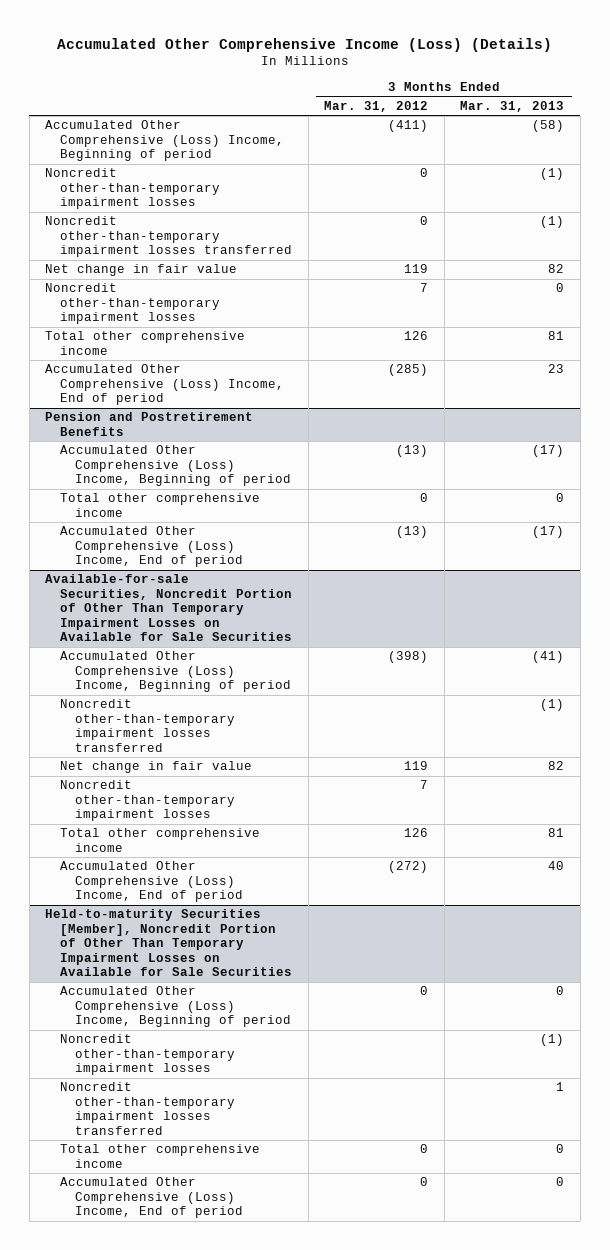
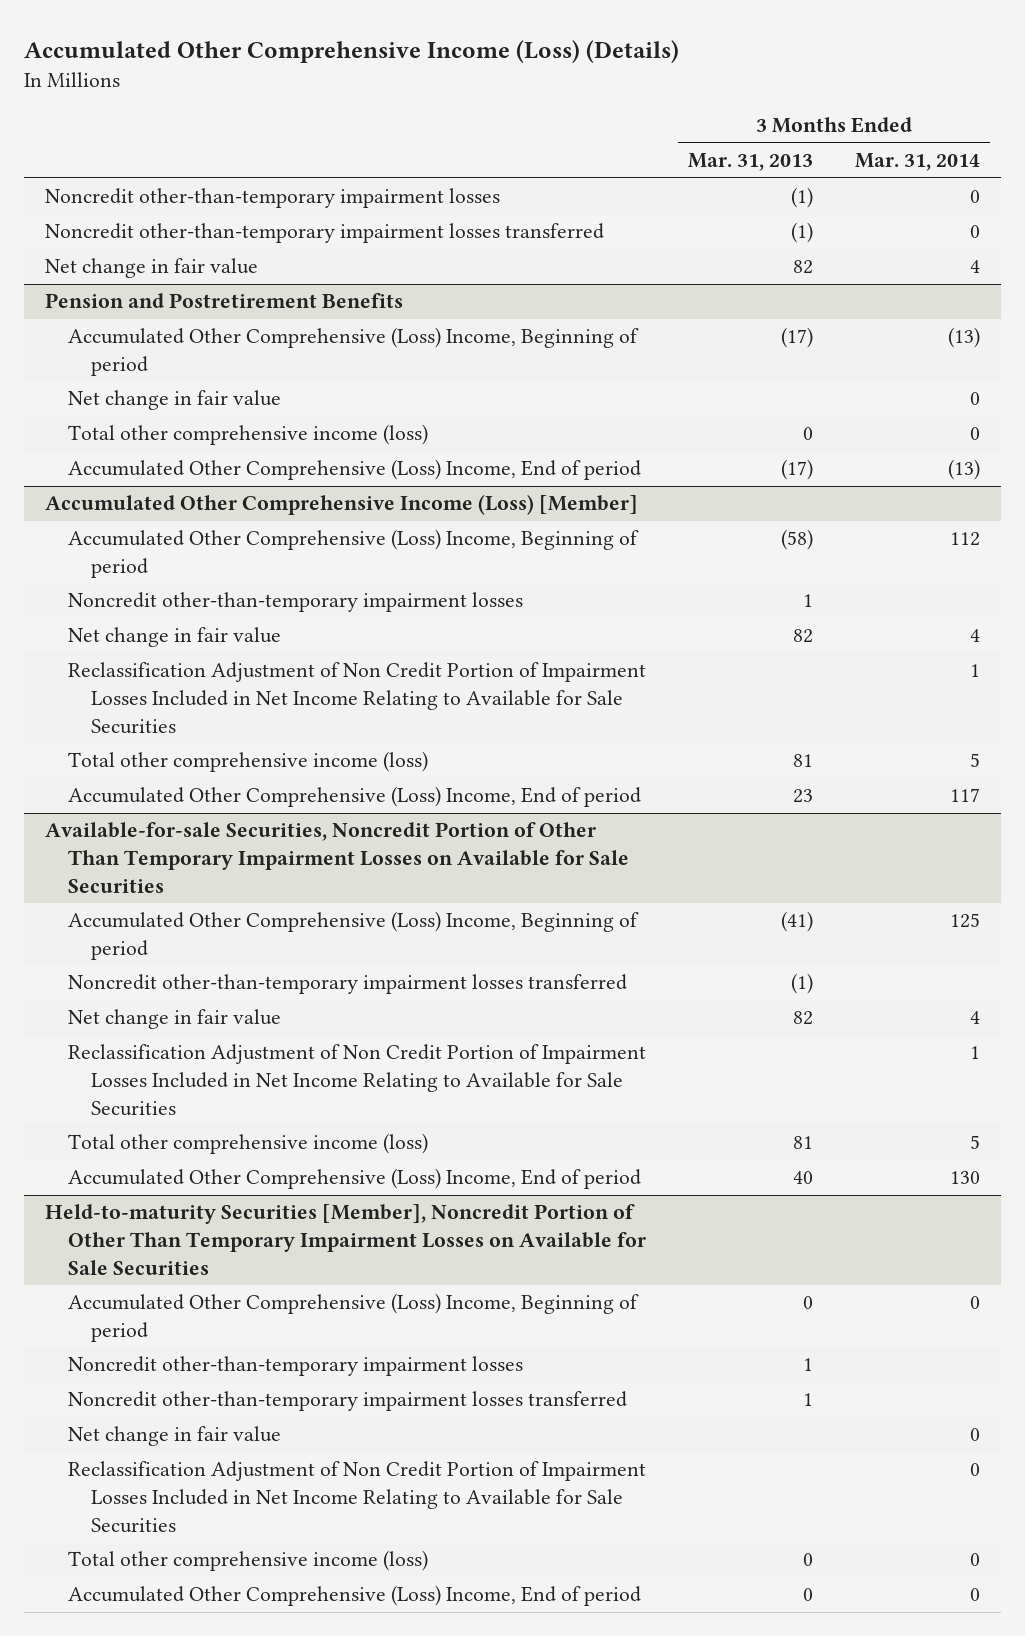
- | 3 Months Ended Mar. 31, 2012 | 3 Months Ended Mar. 31, 2013
+ | 3 Months Ended Mar. 31, 2013 | 3 Months Ended Mar. 31, 2014
- Accumulated Other Comprehensive (Loss) Income, Beginning of period | (411) | (58)
- Noncredit other-than-temporary impairment losses | 7 | 0
- Total other comprehensive income | 126 | 81
- Accumulated Other Comprehensive (Loss) Income, End of period | (285) | 23
@ Pension and Postretirement Benefits
- Total other comprehensive income | 0 | 0
+ Net change in fair value | | 0
+ Total other comprehensive income (loss) | 0 | 0
+ Accumulated Other Comprehensive Income (Loss) [Member]
+ Accumulated Other Comprehensive (Loss) Income, Beginning of period | (58) | 112
+ Noncredit other-than-temporary impairment losses | 1 |
+ Net change in fair value | 82 | 4
+ Reclassification Adjustment of Non Credit Portion of Impairment Losses Included in Net Income Relating to Available for Sale Securities | | 1
+ Total other comprehensive income (loss) | 81 | 5
+ Accumulated Other Comprehensive (Loss) Income, End of period | 23 | 117
@ Available-for-sale Securities, Noncredit Portion of Other Than Temporary Impairment Losses on Available for Sale Securities
- Noncredit other-than-temporary impairment losses | 7 |
- Total other comprehensive income | 126 | 81
+ Reclassification Adjustment of Non Credit Portion of Impairment Losses Included in Net Income Relating to Available for Sale Securities | | 1
+ Total other comprehensive income (loss) | 81 | 5
@ Held-to-maturity Securities [Member], Noncredit Portion of Other Than Temporary Impairment Losses on Available for Sale Securities
- Noncredit other-than-temporary impairment losses | | (1)
+ Noncredit other-than-temporary impairment losses | 1 |
- Total other comprehensive income | 0 | 0
+ Net change in fair value | | 0
+ Reclassification Adjustment of Non Credit Portion of Impairment Losses Included in Net Income Relating to Available for Sale Securities | | 0
+ Total other comprehensive income (loss) | 0 | 0

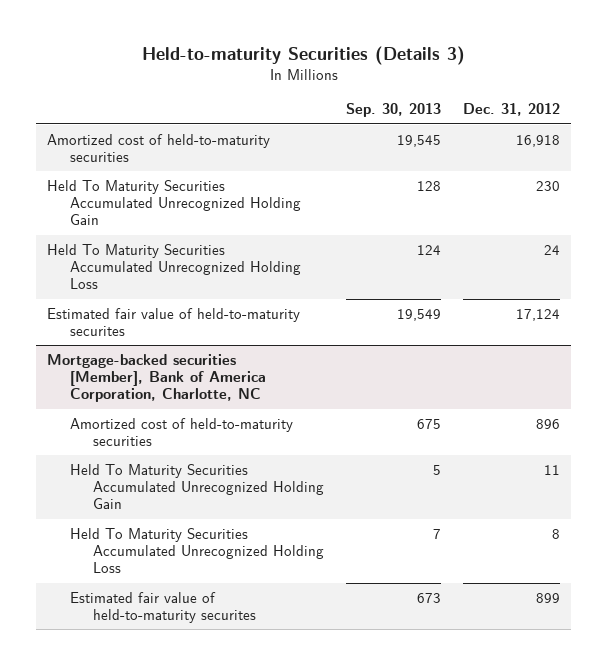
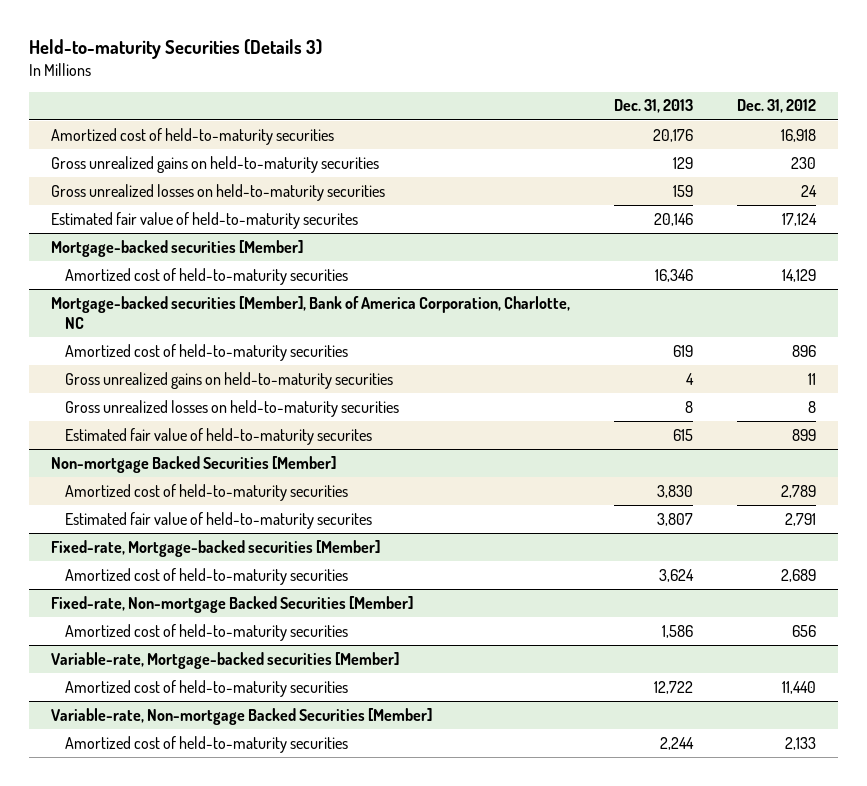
- | Sep. 30, 2013 | Dec. 31, 2012
+ | Dec. 31, 2013 | Dec. 31, 2012
- Held To Maturity Securities Accumulated Unrecognized Holding Gain | 128 | 230
- Held To Maturity Securities Accumulated Unrecognized Holding Loss | 124 | 24
+ Gross unrealized gains on held-to-maturity securities | 129 | 230
+ Gross unrealized losses on held-to-maturity securities | 159 | 24
+ Mortgage-backed securities [Member]
+ Amortized cost of held-to-maturity securities | 16,346 | 14,129
@ Mortgage-backed securities [Member], Bank of America Corporation, Charlotte, NC
- Held To Maturity Securities Accumulated Unrecognized Holding Gain | 5 | 11
- Held To Maturity Securities Accumulated Unrecognized Holding Loss | 7 | 8
+ Gross unrealized gains on held-to-maturity securities | 4 | 11
+ Gross unrealized losses on held-to-maturity securities | 8 | 8
+ Non-mortgage Backed Securities [Member]
+ Amortized cost of held-to-maturity securities | 3,830 | 2,789
+ Estimated fair value of held-to-maturity securites | 3,807 | 2,791
+ Fixed-rate, Mortgage-backed securities [Member]
+ Amortized cost of held-to-maturity securities | 3,624 | 2,689
+ Fixed-rate, Non-mortgage Backed Securities [Member]
+ Amortized cost of held-to-maturity securities | 1,586 | 656
+ Variable-rate, Mortgage-backed securities [Member]
+ Amortized cost of held-to-maturity securities | 12,722 | 11,440
+ Variable-rate, Non-mortgage Backed Securities [Member]
+ Amortized cost of held-to-maturity securities | 2,244 | 2,133

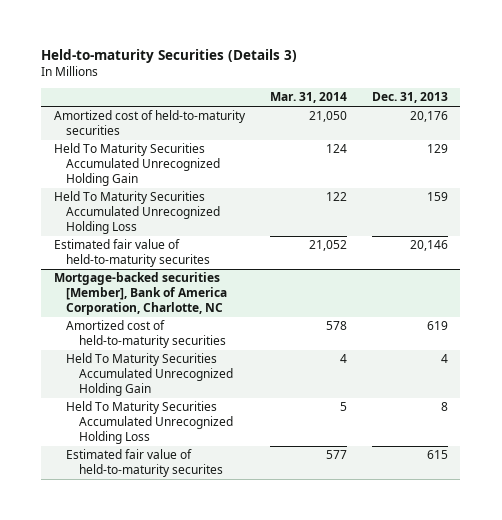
- | Dec. 31, 2013 | Dec. 31, 2012
+ | Mar. 31, 2014 | Dec. 31, 2013
- Gross unrealized gains on held-to-maturity securities | 129 | 230
- Gross unrealized losses on held-to-maturity securities | 159 | 24
+ Held To Maturity Securities Accumulated Unrecognized Holding Gain | 124 | 129
+ Held To Maturity Securities Accumulated Unrecognized Holding Loss | 122 | 159
- Mortgage-backed securities [Member]
- Amortized cost of held-to-maturity securities | 16,346 | 14,129
@ Mortgage-backed securities [Member], Bank of America Corporation, Charlotte, NC
- Gross unrealized gains on held-to-maturity securities | 4 | 11
- Gross unrealized losses on held-to-maturity securities | 8 | 8
+ Held To Maturity Securities Accumulated Unrecognized Holding Gain | 4 | 4
+ Held To Maturity Securities Accumulated Unrecognized Holding Loss | 5 | 8
- Non-mortgage Backed Securities [Member]
- Amortized cost of held-to-maturity securities | 3,830 | 2,789
- Estimated fair value of held-to-maturity securites | 3,807 | 2,791
- Fixed-rate, Mortgage-backed securities [Member]
- Amortized cost of held-to-maturity securities | 3,624 | 2,689
- Fixed-rate, Non-mortgage Backed Securities [Member]
- Amortized cost of held-to-maturity securities | 1,586 | 656
- Variable-rate, Mortgage-backed securities [Member]
- Amortized cost of held-to-maturity securities | 12,722 | 11,440
- Variable-rate, Non-mortgage Backed Securities [Member]
- Amortized cost of held-to-maturity securities | 2,244 | 2,133

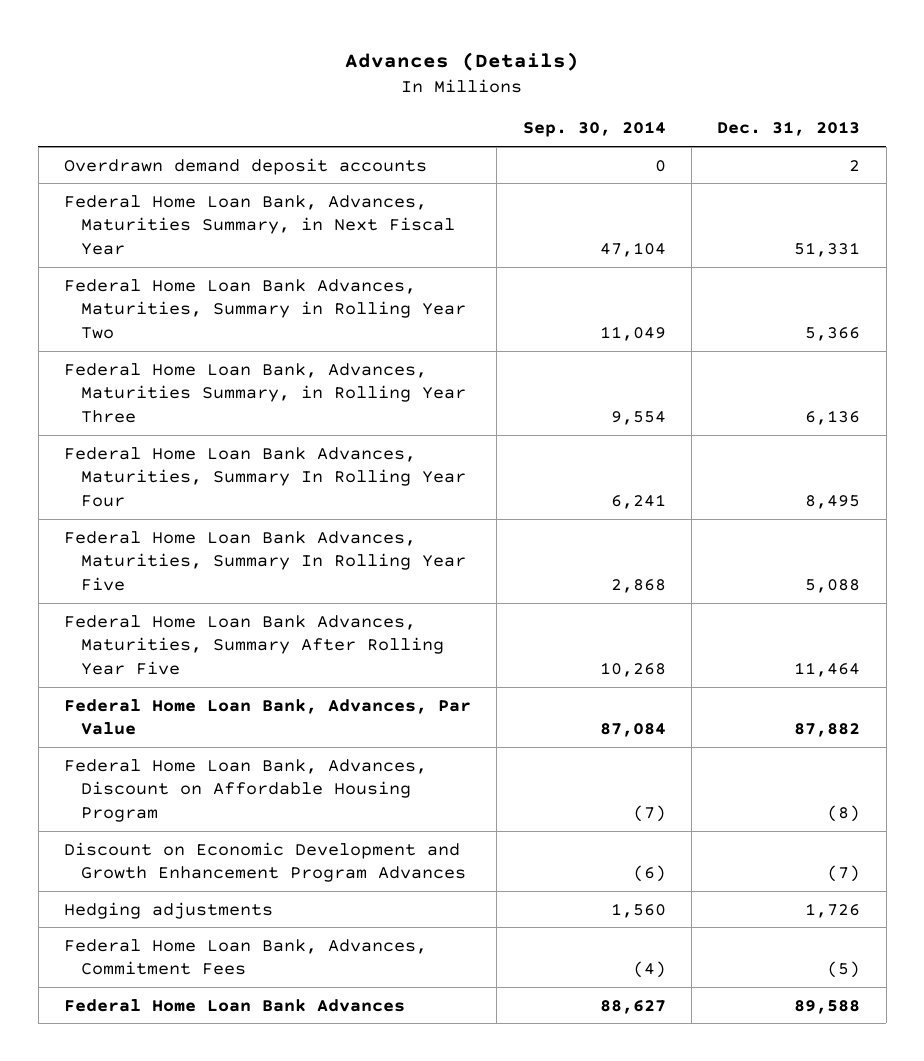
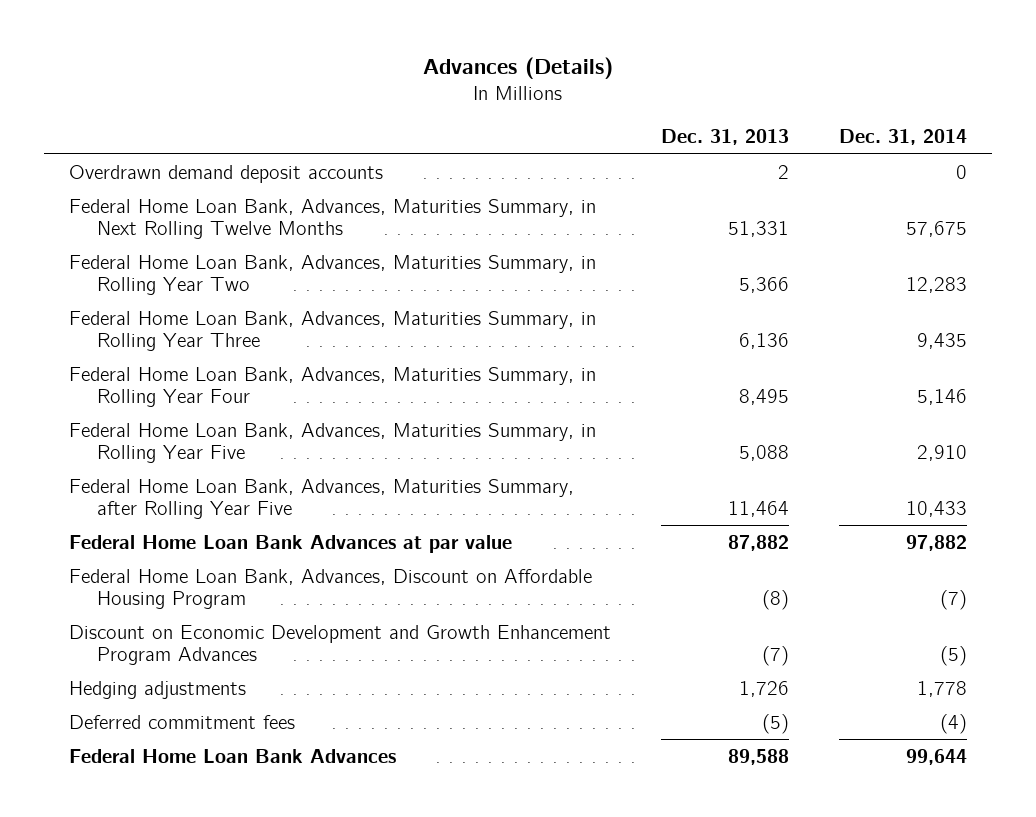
- | Sep. 30, 2014 | Dec. 31, 2013
+ | Dec. 31, 2013 | Dec. 31, 2014
- Federal Home Loan Bank, Advances, Maturities Summary, in Next Fiscal Year | 47,104 | 51,331
- Federal Home Loan Bank Advances, Maturities, Summary in Rolling Year Two | 11,049 | 5,366
+ Federal Home Loan Bank, Advances, Maturities Summary, in Next Rolling Twelve Months | 51,331 | 57,675
+ Federal Home Loan Bank, Advances, Maturities Summary, in Rolling Year Two | 5,366 | 12,283
- Federal Home Loan Bank Advances, Maturities, Summary In Rolling Year Four | 6,241 | 8,495
- Federal Home Loan Bank Advances, Maturities, Summary In Rolling Year Five | 2,868 | 5,088
- Federal Home Loan Bank Advances, Maturities, Summary After Rolling Year Five | 10,268 | 11,464
- Federal Home Loan Bank, Advances, Par Value | 87,084 | 87,882
+ Federal Home Loan Bank, Advances, Maturities Summary, in Rolling Year Four | 8,495 | 5,146
+ Federal Home Loan Bank, Advances, Maturities Summary, in Rolling Year Five | 5,088 | 2,910
+ Federal Home Loan Bank, Advances, Maturities Summary, after Rolling Year Five | 11,464 | 10,433
+ Federal Home Loan Bank Advances at par value | 87,882 | 97,882
- Federal Home Loan Bank, Advances, Commitment Fees | (4) | (5)
+ Deferred commitment fees | (5) | (4)

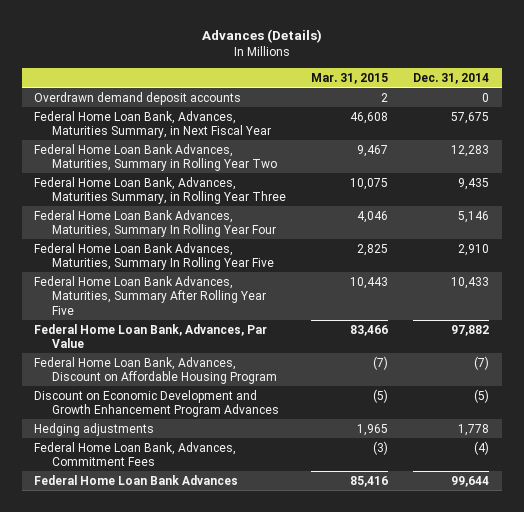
- | Dec. 31, 2013 | Dec. 31, 2014
+ | Mar. 31, 2015 | Dec. 31, 2014
- Federal Home Loan Bank, Advances, Maturities Summary, in Next Rolling Twelve Months | 51,331 | 57,675
- Federal Home Loan Bank, Advances, Maturities Summary, in Rolling Year Two | 5,366 | 12,283
+ Federal Home Loan Bank, Advances, Maturities Summary, in Next Fiscal Year | 46,608 | 57,675
+ Federal Home Loan Bank Advances, Maturities, Summary in Rolling Year Two | 9,467 | 12,283
- Federal Home Loan Bank, Advances, Maturities Summary, in Rolling Year Four | 8,495 | 5,146
- Federal Home Loan Bank, Advances, Maturities Summary, in Rolling Year Five | 5,088 | 2,910
- Federal Home Loan Bank, Advances, Maturities Summary, after Rolling Year Five | 11,464 | 10,433
- Federal Home Loan Bank Advances at par value | 87,882 | 97,882
+ Federal Home Loan Bank Advances, Maturities, Summary In Rolling Year Four | 4,046 | 5,146
+ Federal Home Loan Bank Advances, Maturities, Summary In Rolling Year Five | 2,825 | 2,910
+ Federal Home Loan Bank Advances, Maturities, Summary After Rolling Year Five | 10,443 | 10,433
+ Federal Home Loan Bank, Advances, Par Value | 83,466 | 97,882
- Deferred commitment fees | (5) | (4)
+ Federal Home Loan Bank, Advances, Commitment Fees | (3) | (4)

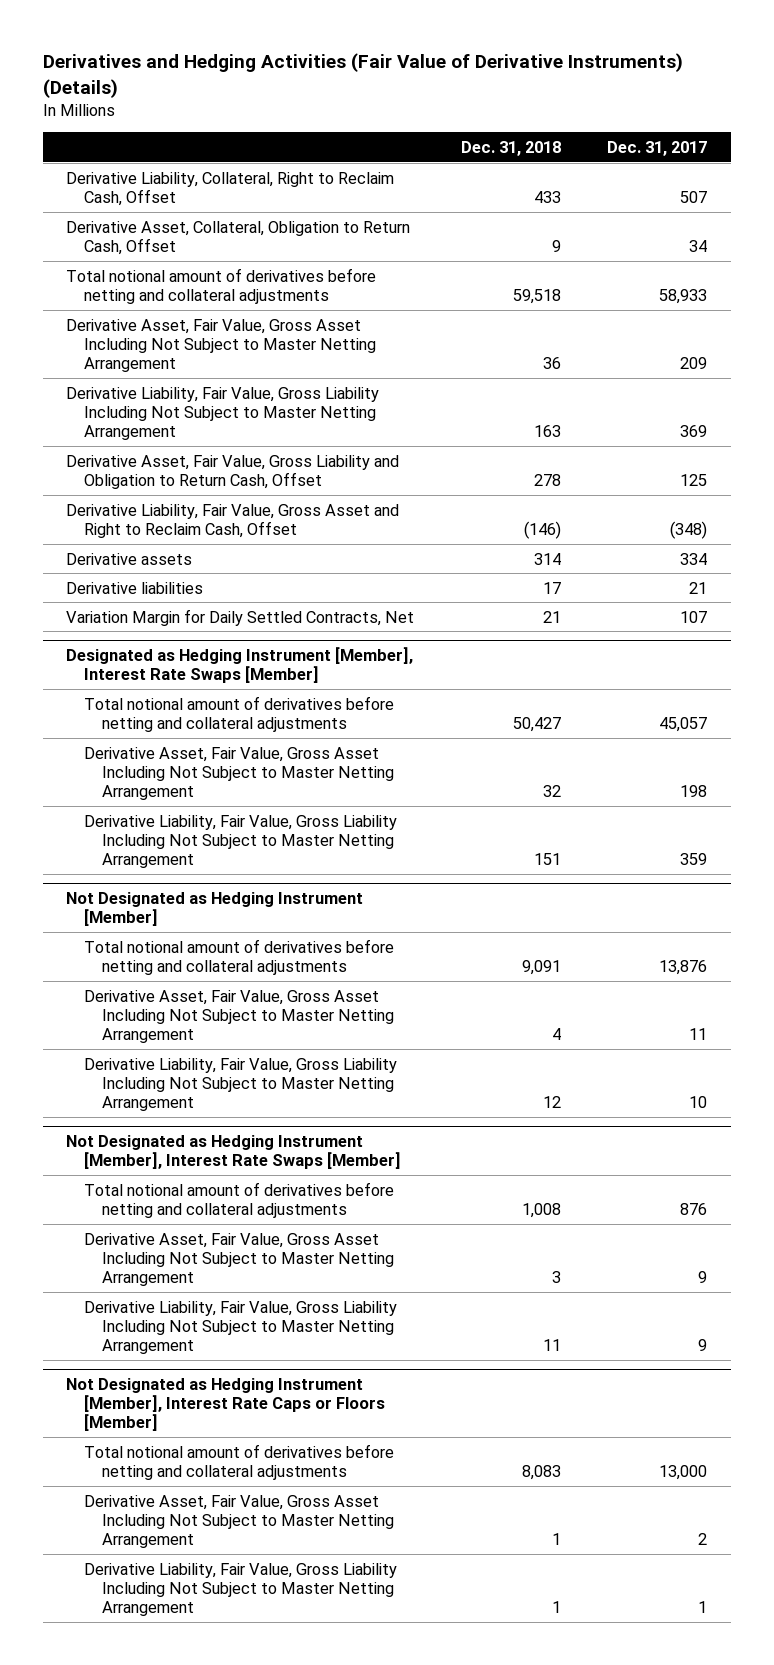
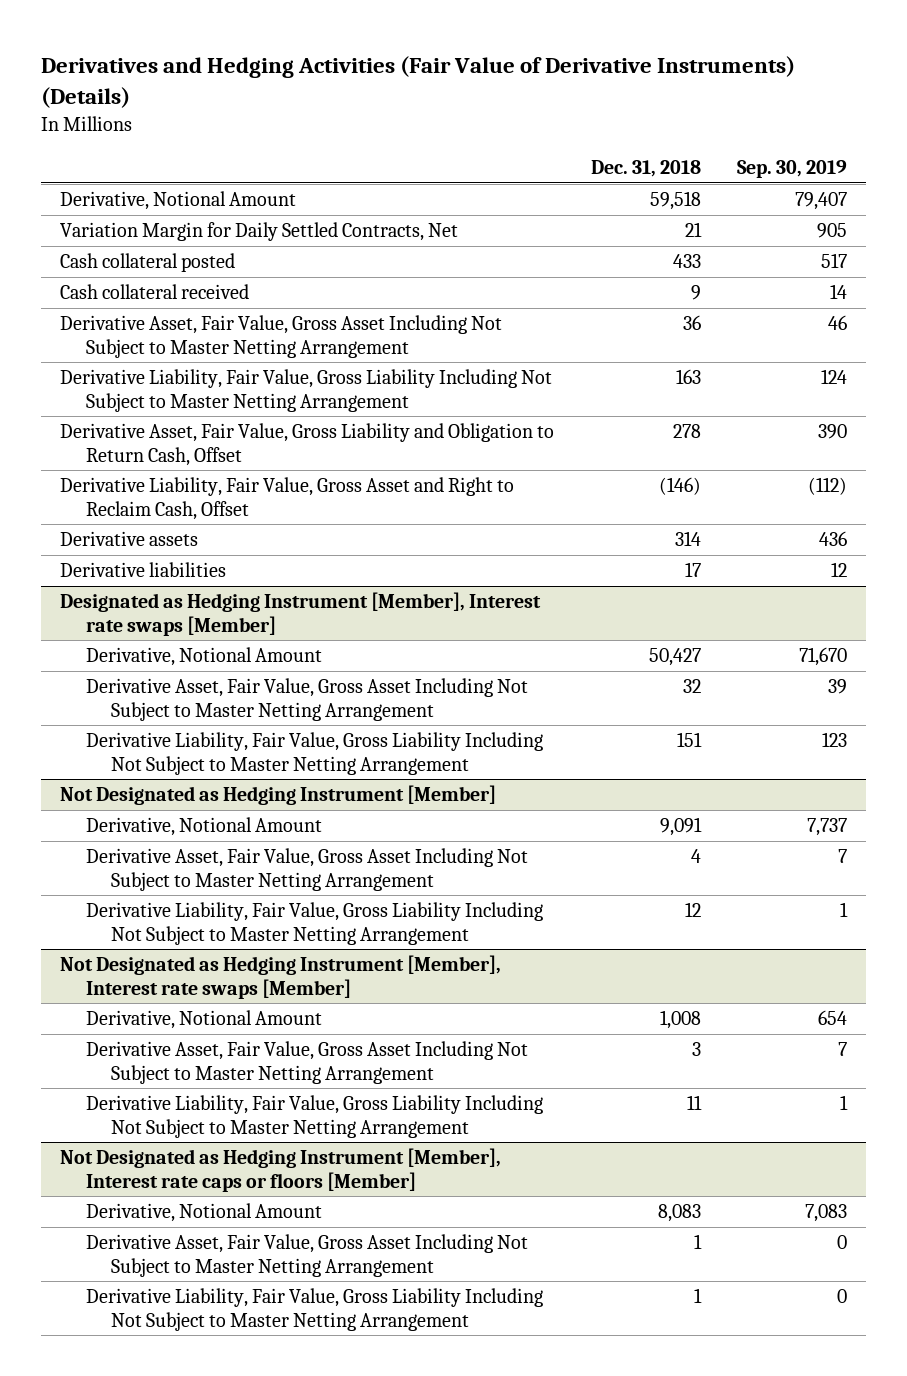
- | Dec. 31, 2018 | Dec. 31, 2017
+ | Dec. 31, 2018 | Sep. 30, 2019
- Derivative Liability, Collateral, Right to Reclaim Cash, Offset | 433 | 507
- Derivative Asset, Collateral, Obligation to Return Cash, Offset | 9 | 34
- Total notional amount of derivatives before netting and collateral adjustments | 59,518 | 58,933
+ Derivative, Notional Amount | 59,518 | 79,407
moved up: Variation Margin for Daily Settled Contracts, Net | 21 | 905
+ Cash collateral posted | 433 | 517
+ Cash collateral received | 9 | 14
- Designated as Hedging Instrument [Member], Interest Rate Swaps [Member]
- Total notional amount of derivatives before netting and collateral adjustments | 50,427 | 45,057
+ Designated as Hedging Instrument [Member], Interest rate swaps [Member]
+ Derivative, Notional Amount | 50,427 | 71,670
@ Not Designated as Hedging Instrument [Member]
- Total notional amount of derivatives before netting and collateral adjustments | 9,091 | 13,876
+ Derivative, Notional Amount | 9,091 | 7,737
- Not Designated as Hedging Instrument [Member], Interest Rate Swaps [Member]
- Total notional amount of derivatives before netting and collateral adjustments | 1,008 | 876
+ Not Designated as Hedging Instrument [Member], Interest rate swaps [Member]
+ Derivative, Notional Amount | 1,008 | 654
- Not Designated as Hedging Instrument [Member], Interest Rate Caps or Floors [Member]
- Total notional amount of derivatives before netting and collateral adjustments | 8,083 | 13,000
+ Not Designated as Hedging Instrument [Member], Interest rate caps or floors [Member]
+ Derivative, Notional Amount | 8,083 | 7,083

